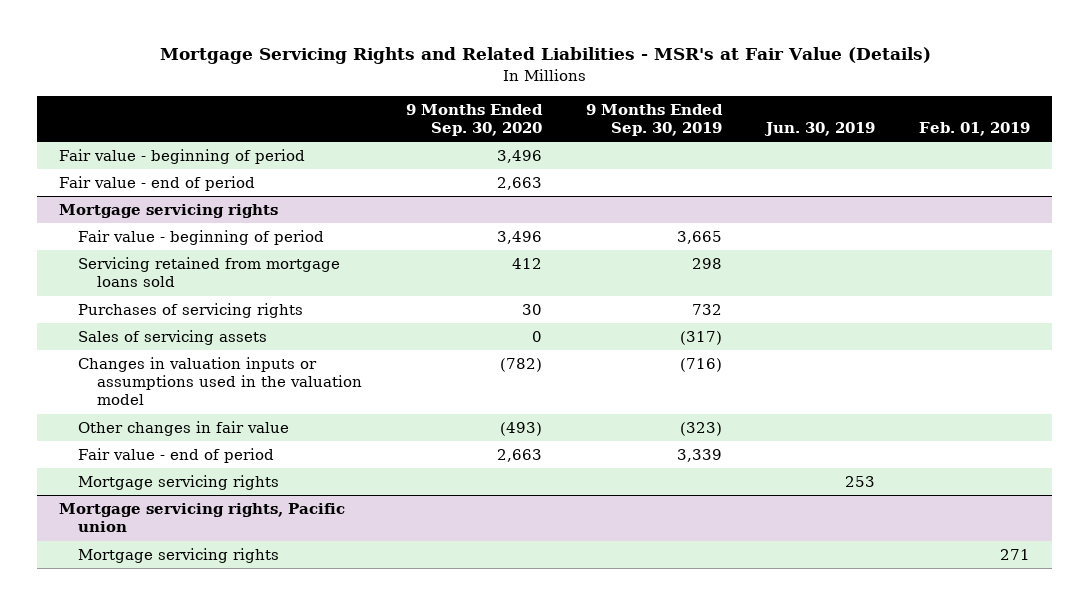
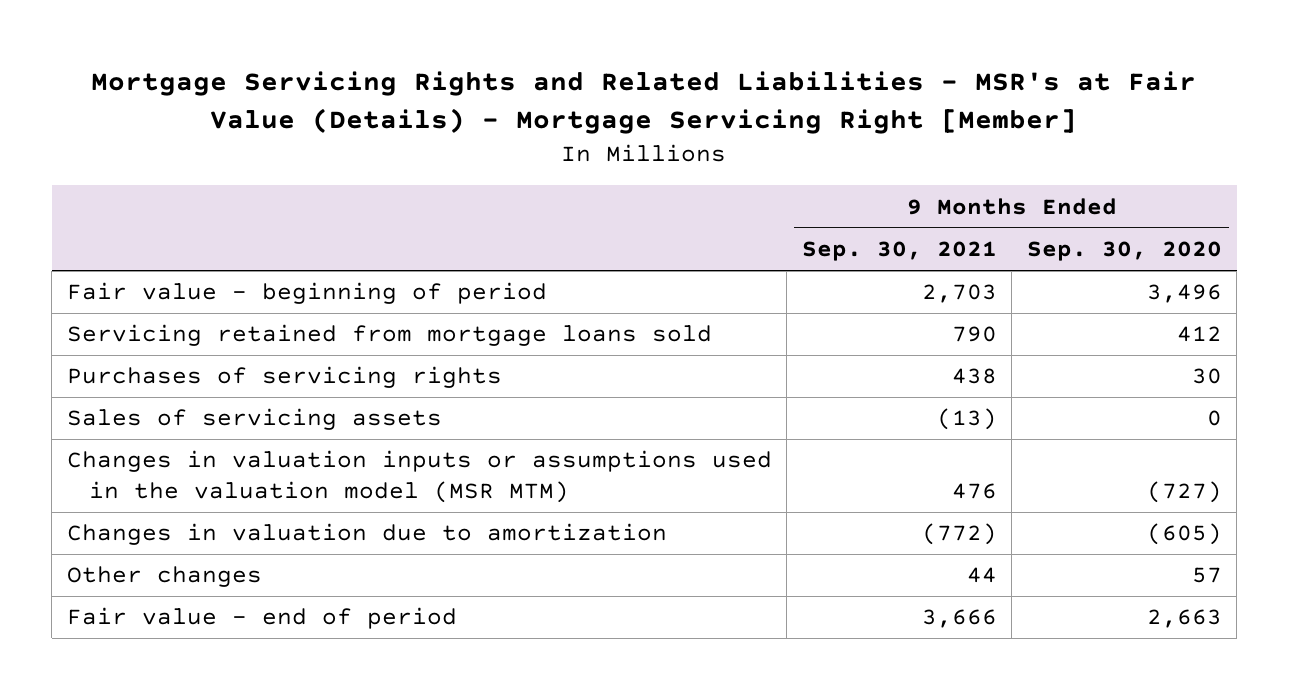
- Mortgage Servicing Rights and Related Liabilities - MSR's at Fair Value (Details)
+ Mortgage Servicing Rights and Related Liabilities - MSR's at Fair Value (Details) - Mortgage Servicing Right [Member]
- | 9 Months Ended Sep. 30, 2020 | 9 Months Ended Sep. 30, 2019 | Jun. 30, 2019 | Feb. 01, 2019
+ | 9 Months Ended Sep. 30, 2021 | 9 Months Ended Sep. 30, 2020
- Fair value - end of period | 2,663 | | |
- Mortgage servicing rights
- Fair value - beginning of period | 3,496 | 3,665 | |
- Changes in valuation inputs or assumptions used in the valuation model | (782) | (716) | |
- Other changes in fair value | (493) | (323) | |
+ Changes in valuation inputs or assumptions used in the valuation model (MSR MTM) | 476 | (727)
+ Changes in valuation due to amortization | (772) | (605)
+ Other changes | 44 | 57
- Mortgage servicing rights | | | 253 |
- Mortgage servicing rights, Pacific union
- Mortgage servicing rights | | | | 271

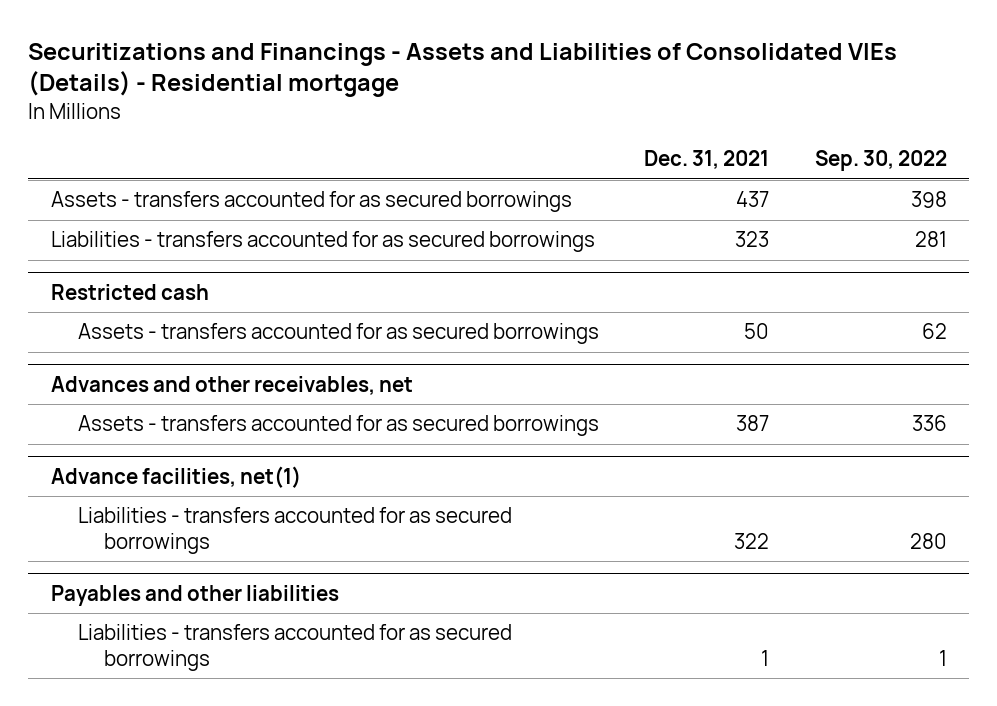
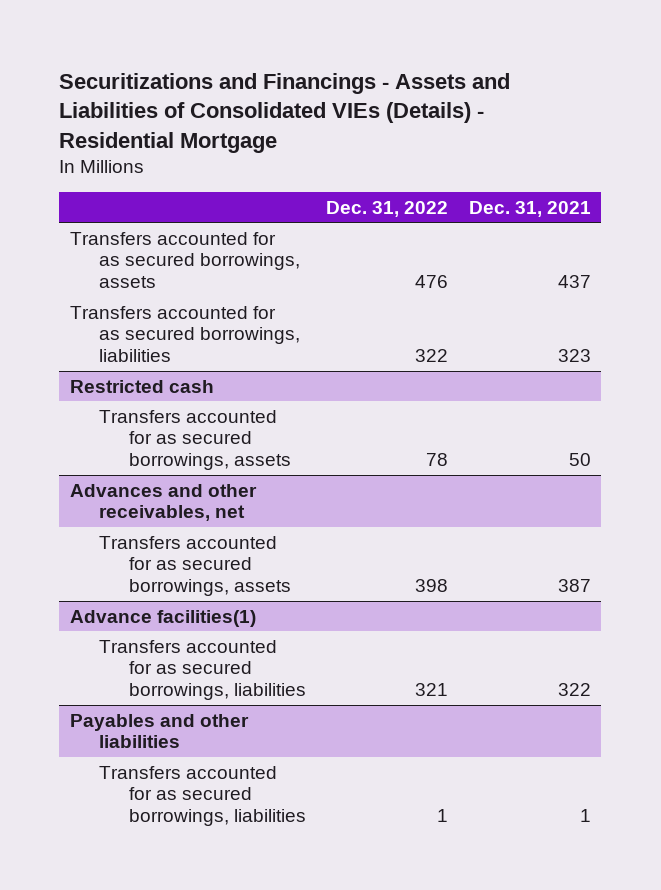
- Securitizations and Financings - Assets and Liabilities of Consolidated VIEs (Details) - Residential mortgage
+ Securitizations and Financings - Assets and Liabilities of Consolidated VIEs (Details) - Residential Mortgage
- | Dec. 31, 2021 | Sep. 30, 2022
+ | Dec. 31, 2022 | Dec. 31, 2021
- Assets - transfers accounted for as secured borrowings | 437 | 398
- Liabilities - transfers accounted for as secured borrowings | 323 | 281
+ Transfers accounted for as secured borrowings, assets | 476 | 437
+ Transfers accounted for as secured borrowings, liabilities | 322 | 323
@ Restricted cash
- Assets - transfers accounted for as secured borrowings | 50 | 62
+ Transfers accounted for as secured borrowings, assets | 78 | 50
@ Advances and other receivables, net
- Assets - transfers accounted for as secured borrowings | 387 | 336
- Advance facilities, net(1)
- Liabilities - transfers accounted for as secured borrowings | 322 | 280
@ Advances and other receivables, net
+ Transfers accounted for as secured borrowings, assets | 398 | 387
+ Advance facilities(1)
+ Transfers accounted for as secured borrowings, liabilities | 321 | 322
@ Payables and other liabilities
- Liabilities - transfers accounted for as secured borrowings | 1 | 1
+ Transfers accounted for as secured borrowings, liabilities | 1 | 1

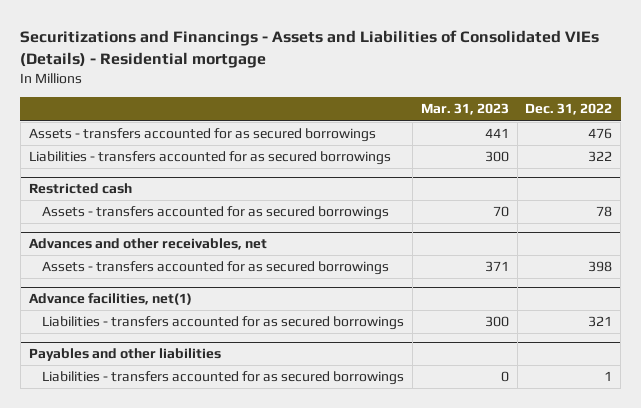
- Securitizations and Financings - Assets and Liabilities of Consolidated VIEs (Details) - Residential Mortgage
+ Securitizations and Financings - Assets and Liabilities of Consolidated VIEs (Details) - Residential mortgage
- | Dec. 31, 2022 | Dec. 31, 2021
+ | Mar. 31, 2023 | Dec. 31, 2022
- Transfers accounted for as secured borrowings, assets | 476 | 437
- Transfers accounted for as secured borrowings, liabilities | 322 | 323
+ Assets - transfers accounted for as secured borrowings | 441 | 476
+ Liabilities - transfers accounted for as secured borrowings | 300 | 322
@ Restricted cash
- Transfers accounted for as secured borrowings, assets | 78 | 50
+ Assets - transfers accounted for as secured borrowings | 70 | 78
@ Advances and other receivables, net
- Transfers accounted for as secured borrowings, assets | 398 | 387
- Advance facilities(1)
- Transfers accounted for as secured borrowings, liabilities | 321 | 322
@ Advances and other receivables, net
+ Assets - transfers accounted for as secured borrowings | 371 | 398
+ Advance facilities, net(1)
+ Liabilities - transfers accounted for as secured borrowings | 300 | 321
@ Payables and other liabilities
- Transfers accounted for as secured borrowings, liabilities | 1 | 1
+ Liabilities - transfers accounted for as secured borrowings | 0 | 1

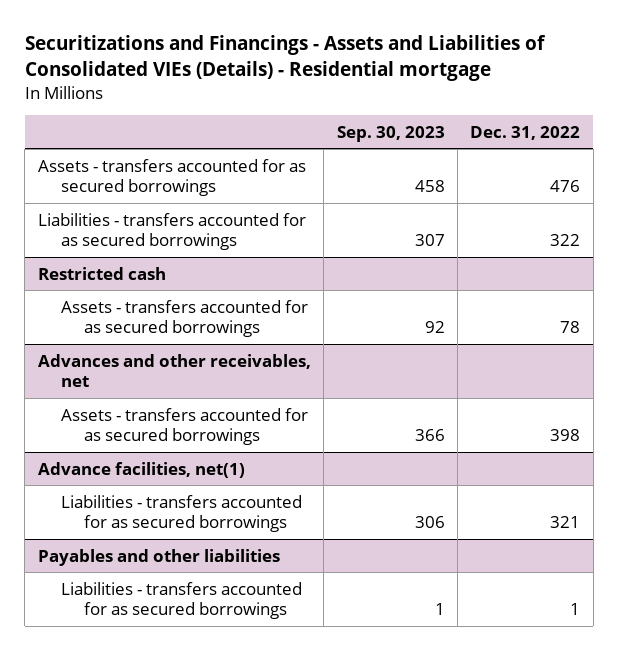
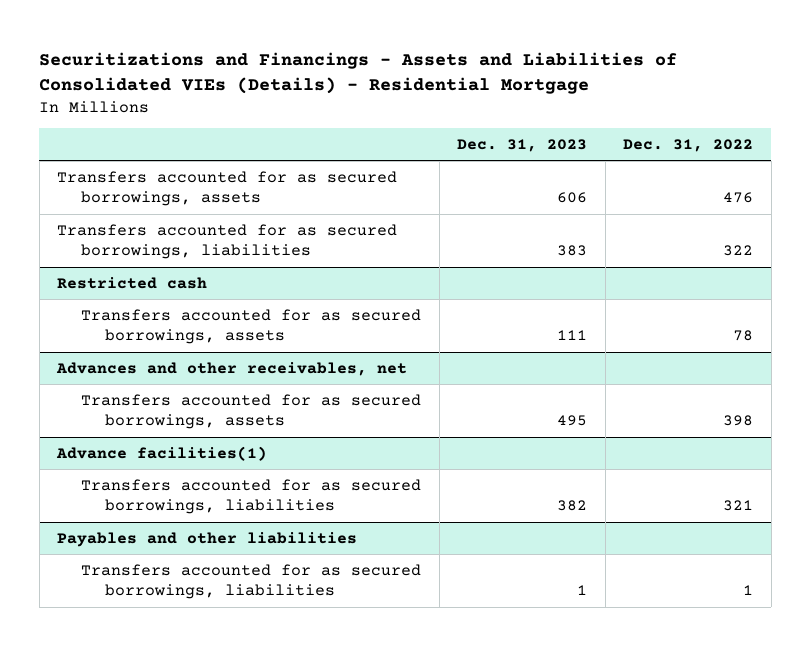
- Securitizations and Financings - Assets and Liabilities of Consolidated VIEs (Details) - Residential mortgage
+ Securitizations and Financings - Assets and Liabilities of Consolidated VIEs (Details) - Residential Mortgage
- | Sep. 30, 2023 | Dec. 31, 2022
+ | Dec. 31, 2023 | Dec. 31, 2022
- Assets - transfers accounted for as secured borrowings | 458 | 476
- Liabilities - transfers accounted for as secured borrowings | 307 | 322
+ Transfers accounted for as secured borrowings, assets | 606 | 476
+ Transfers accounted for as secured borrowings, liabilities | 383 | 322
@ Restricted cash
- Assets - transfers accounted for as secured borrowings | 92 | 78
+ Transfers accounted for as secured borrowings, assets | 111 | 78
@ Advances and other receivables, net
- Assets - transfers accounted for as secured borrowings | 366 | 398
- Advance facilities, net(1)
- Liabilities - transfers accounted for as secured borrowings | 306 | 321
@ Advances and other receivables, net
+ Transfers accounted for as secured borrowings, assets | 495 | 398
+ Advance facilities(1)
+ Transfers accounted for as secured borrowings, liabilities | 382 | 321
@ Payables and other liabilities
- Liabilities - transfers accounted for as secured borrowings | 1 | 1
+ Transfers accounted for as secured borrowings, liabilities | 1 | 1

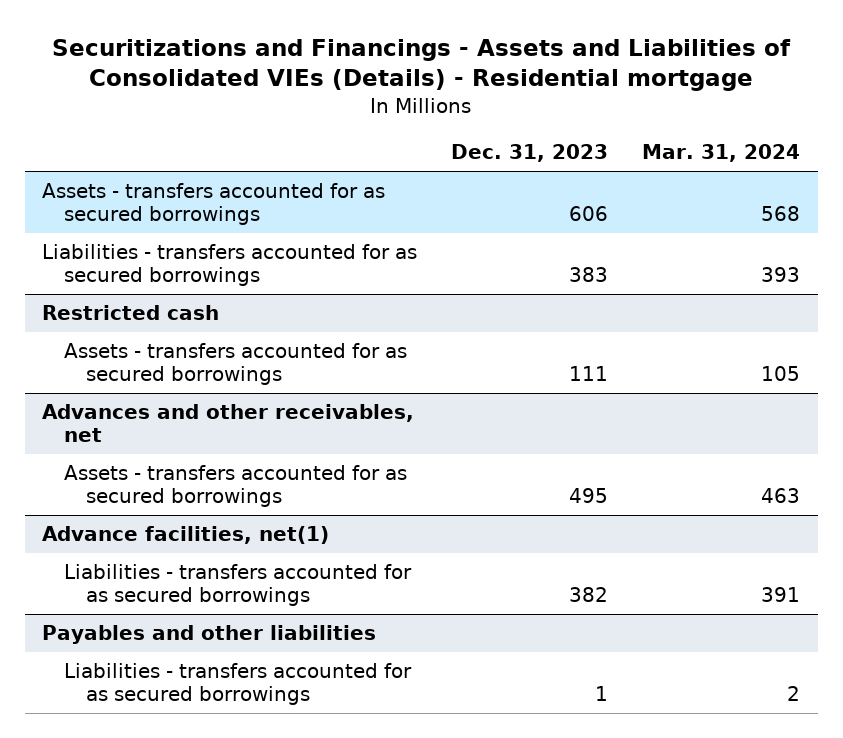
- Securitizations and Financings - Assets and Liabilities of Consolidated VIEs (Details) - Residential Mortgage
+ Securitizations and Financings - Assets and Liabilities of Consolidated VIEs (Details) - Residential mortgage
- | Dec. 31, 2023 | Dec. 31, 2022
+ | Dec. 31, 2023 | Mar. 31, 2024
- Transfers accounted for as secured borrowings, assets | 606 | 476
- Transfers accounted for as secured borrowings, liabilities | 383 | 322
+ Assets - transfers accounted for as secured borrowings | 606 | 568
+ Liabilities - transfers accounted for as secured borrowings | 383 | 393
@ Restricted cash
- Transfers accounted for as secured borrowings, assets | 111 | 78
+ Assets - transfers accounted for as secured borrowings | 111 | 105
@ Advances and other receivables, net
- Transfers accounted for as secured borrowings, assets | 495 | 398
- Advance facilities(1)
- Transfers accounted for as secured borrowings, liabilities | 382 | 321
@ Advances and other receivables, net
+ Assets - transfers accounted for as secured borrowings | 495 | 463
+ Advance facilities, net(1)
+ Liabilities - transfers accounted for as secured borrowings | 382 | 391
@ Payables and other liabilities
- Transfers accounted for as secured borrowings, liabilities | 1 | 1
+ Liabilities - transfers accounted for as secured borrowings | 1 | 2

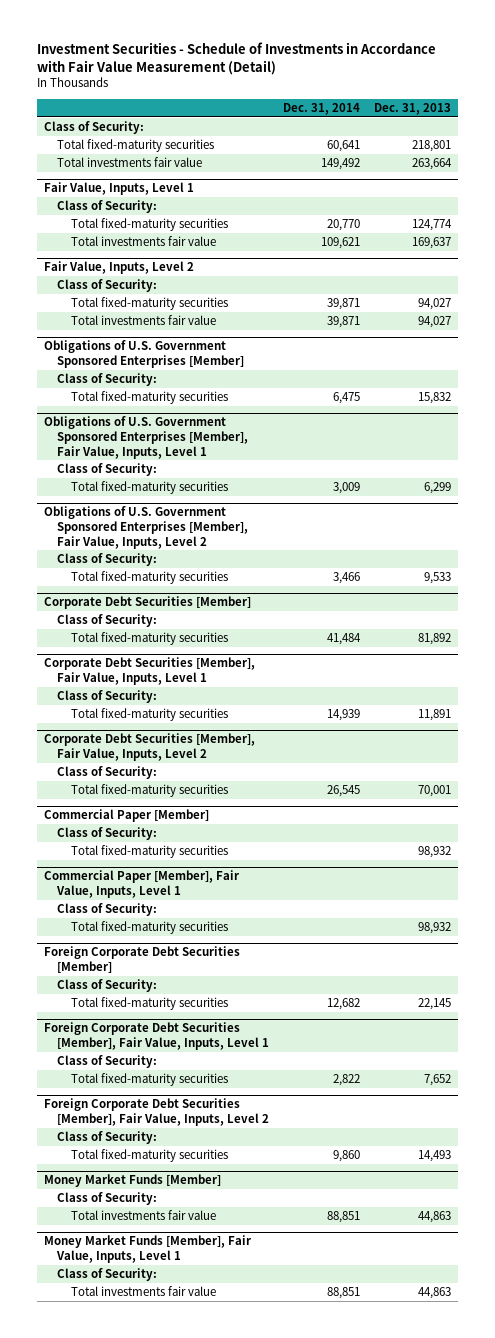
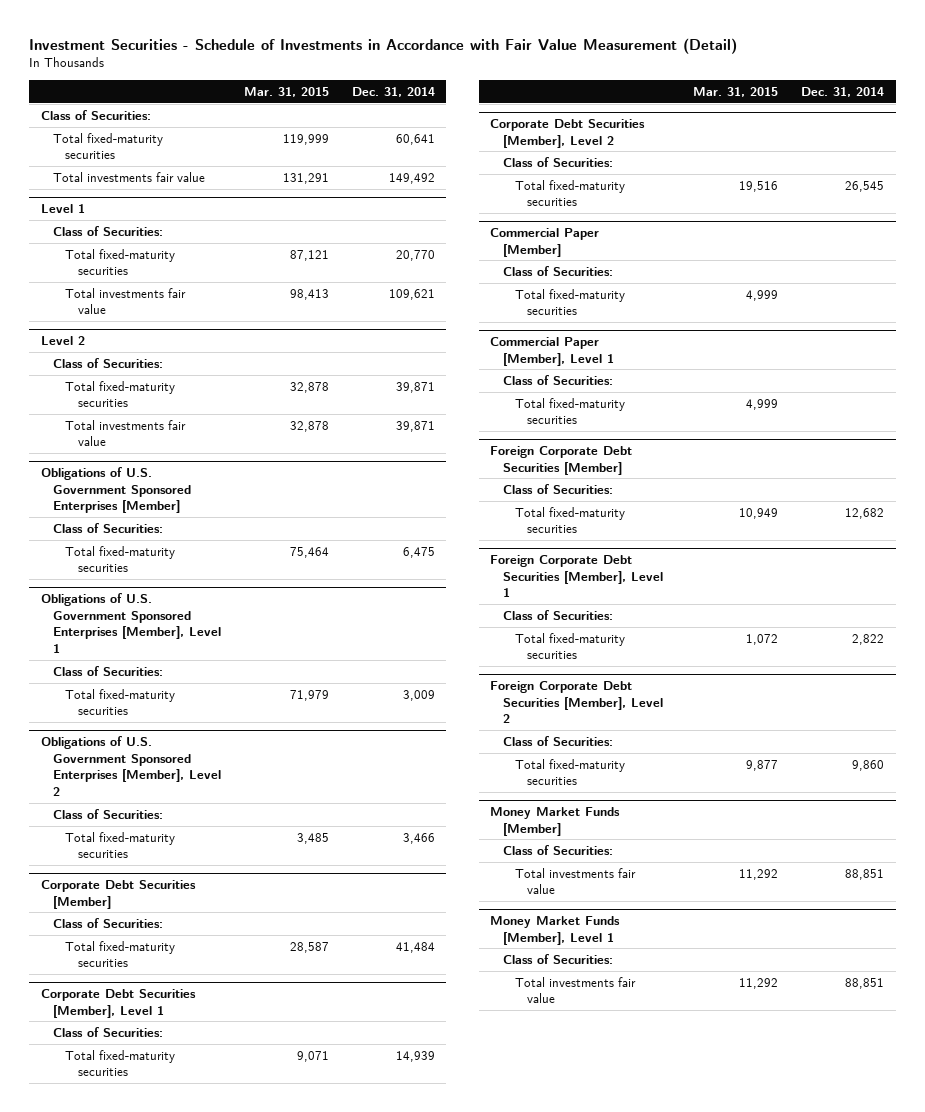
- | Dec. 31, 2014 | Dec. 31, 2013
+ | Mar. 31, 2015 | Dec. 31, 2014
- Class of Security:
+ Class of Securities:
- Fair Value, Inputs, Level 1
- Class of Security:
+ Level 1
+ Class of Securities:
- Fair Value, Inputs, Level 2
- Class of Security:
+ Level 2
+ Class of Securities:
@ Obligations of U.S. Government Sponsored Enterprises [Member]
- Class of Security:
+ Class of Securities:
- Obligations of U.S. Government Sponsored Enterprises [Member], Fair Value, Inputs, Level 1
- Class of Security:
+ Obligations of U.S. Government Sponsored Enterprises [Member], Level 1
+ Class of Securities:
- Obligations of U.S. Government Sponsored Enterprises [Member], Fair Value, Inputs, Level 2
- Class of Security:
+ Obligations of U.S. Government Sponsored Enterprises [Member], Level 2
+ Class of Securities:
@ Corporate Debt Securities [Member]
- Class of Security:
+ Class of Securities:
- Corporate Debt Securities [Member], Fair Value, Inputs, Level 1
- Class of Security:
+ Corporate Debt Securities [Member], Level 1
+ Class of Securities:
- Corporate Debt Securities [Member], Fair Value, Inputs, Level 2
- Class of Security:
+ Corporate Debt Securities [Member], Level 2
+ Class of Securities:
@ Commercial Paper [Member]
- Class of Security:
+ Class of Securities:
- Commercial Paper [Member], Fair Value, Inputs, Level 1
- Class of Security:
+ Commercial Paper [Member], Level 1
+ Class of Securities:
@ Foreign Corporate Debt Securities [Member]
- Class of Security:
+ Class of Securities:
- Foreign Corporate Debt Securities [Member], Fair Value, Inputs, Level 1
- Class of Security:
+ Foreign Corporate Debt Securities [Member], Level 1
+ Class of Securities:
- Foreign Corporate Debt Securities [Member], Fair Value, Inputs, Level 2
- Class of Security:
+ Foreign Corporate Debt Securities [Member], Level 2
+ Class of Securities:
@ Money Market Funds [Member]
- Class of Security:
+ Class of Securities:
- Money Market Funds [Member], Fair Value, Inputs, Level 1
- Class of Security:
+ Money Market Funds [Member], Level 1
+ Class of Securities:

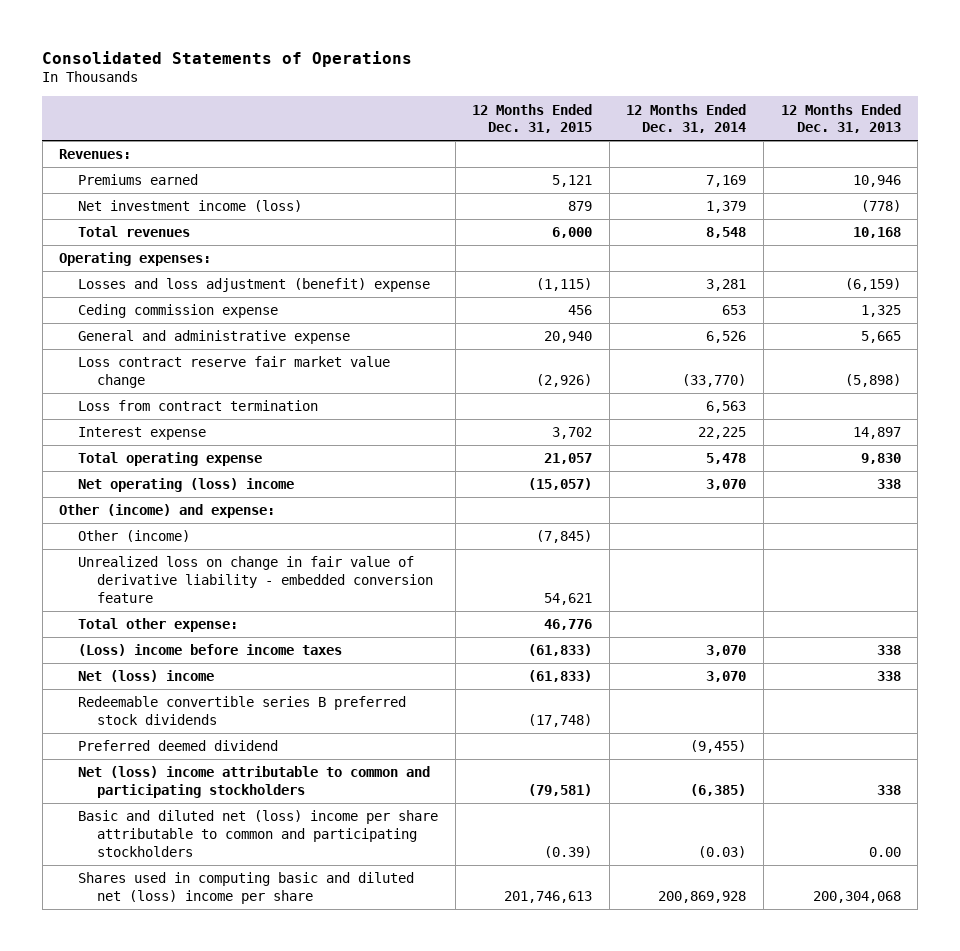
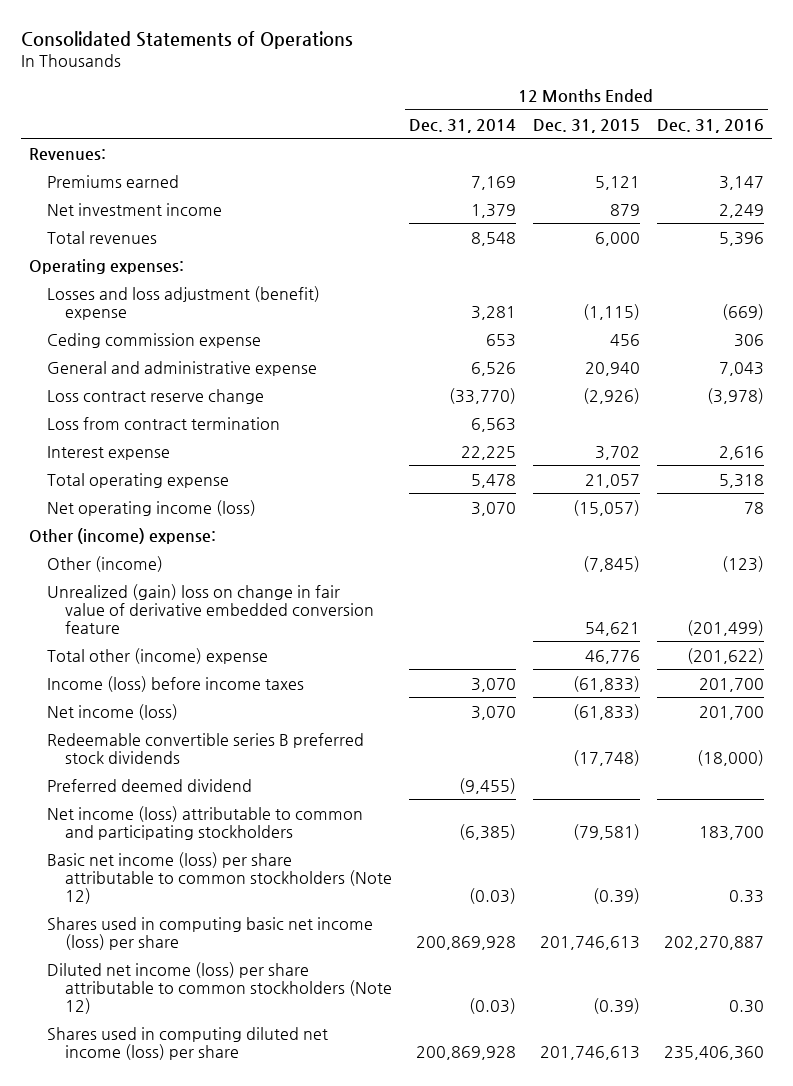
- | 12 Months Ended Dec. 31, 2015 | 12 Months Ended Dec. 31, 2014 | 12 Months Ended Dec. 31, 2013
+ | 12 Months Ended Dec. 31, 2014 | 12 Months Ended Dec. 31, 2015 | 12 Months Ended Dec. 31, 2016
- Net investment income (loss) | 879 | 1,379 | (778)
+ Net investment income | 1,379 | 879 | 2,249
- Loss contract reserve fair market value change | (2,926) | (33,770) | (5,898)
+ Loss contract reserve change | (33,770) | (2,926) | (3,978)
- Net operating (loss) income | (15,057) | 3,070 | 338
- Other (income) and expense:
+ Net operating income (loss) | 3,070 | (15,057) | 78
+ Other (income) expense:
- Unrealized loss on change in fair value of derivative liability - embedded conversion feature | 54,621 | |
- Total other expense: | 46,776 | |
- (Loss) income before income taxes | (61,833) | 3,070 | 338
- Net (loss) income | (61,833) | 3,070 | 338
+ Unrealized (gain) loss on change in fair value of derivative embedded conversion feature | | 54,621 | (201,499)
+ Total other (income) expense | | 46,776 | (201,622)
+ Income (loss) before income taxes | 3,070 | (61,833) | 201,700
+ Net income (loss) | 3,070 | (61,833) | 201,700
- Net (loss) income attributable to common and participating stockholders | (79,581) | (6,385) | 338
- Basic and diluted net (loss) income per share attributable to common and participating stockholders | (0.39) | (0.03) | 0.00
- Shares used in computing basic and diluted net (loss) income per share | 201,746,613 | 200,869,928 | 200,304,068
+ Net income (loss) attributable to common and participating stockholders | (6,385) | (79,581) | 183,700
+ Basic net income (loss) per share attributable to common stockholders (Note 12) | (0.03) | (0.39) | 0.33
+ Shares used in computing basic net income (loss) per share | 200,869,928 | 201,746,613 | 202,270,887
+ Diluted net income (loss) per share attributable to common stockholders (Note 12) | (0.03) | (0.39) | 0.30
+ Shares used in computing diluted net income (loss) per share | 200,869,928 | 201,746,613 | 235,406,360

